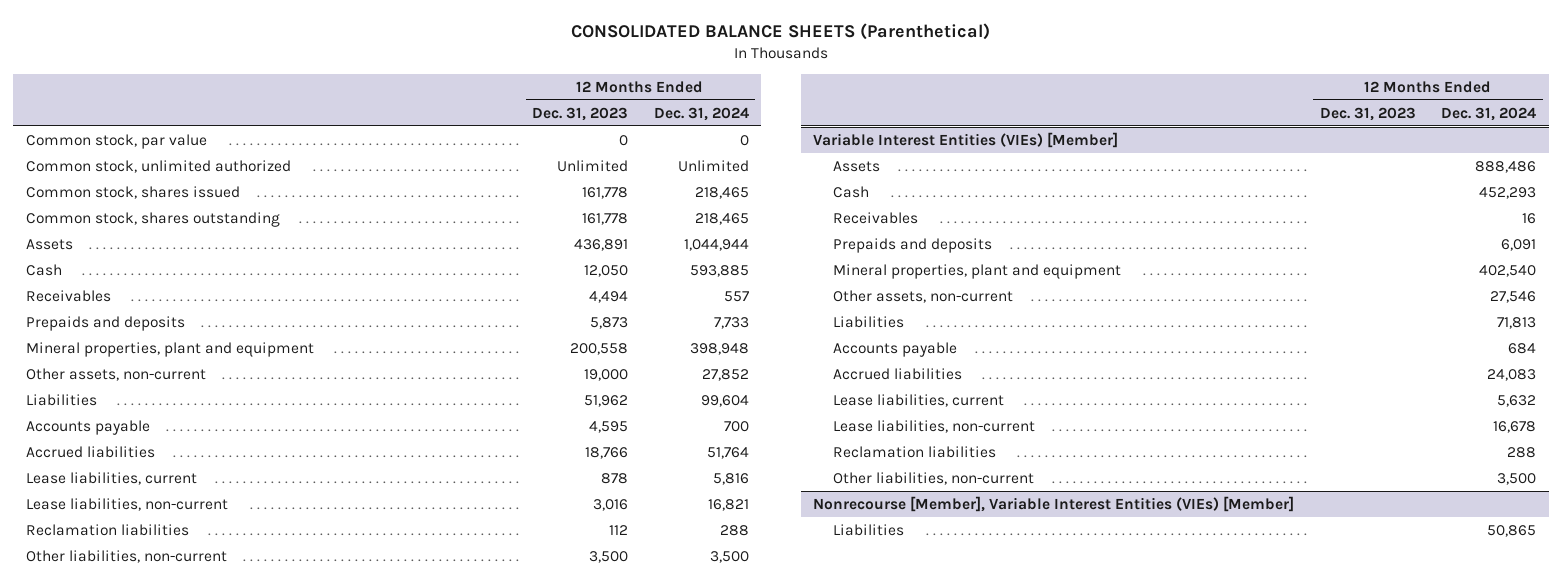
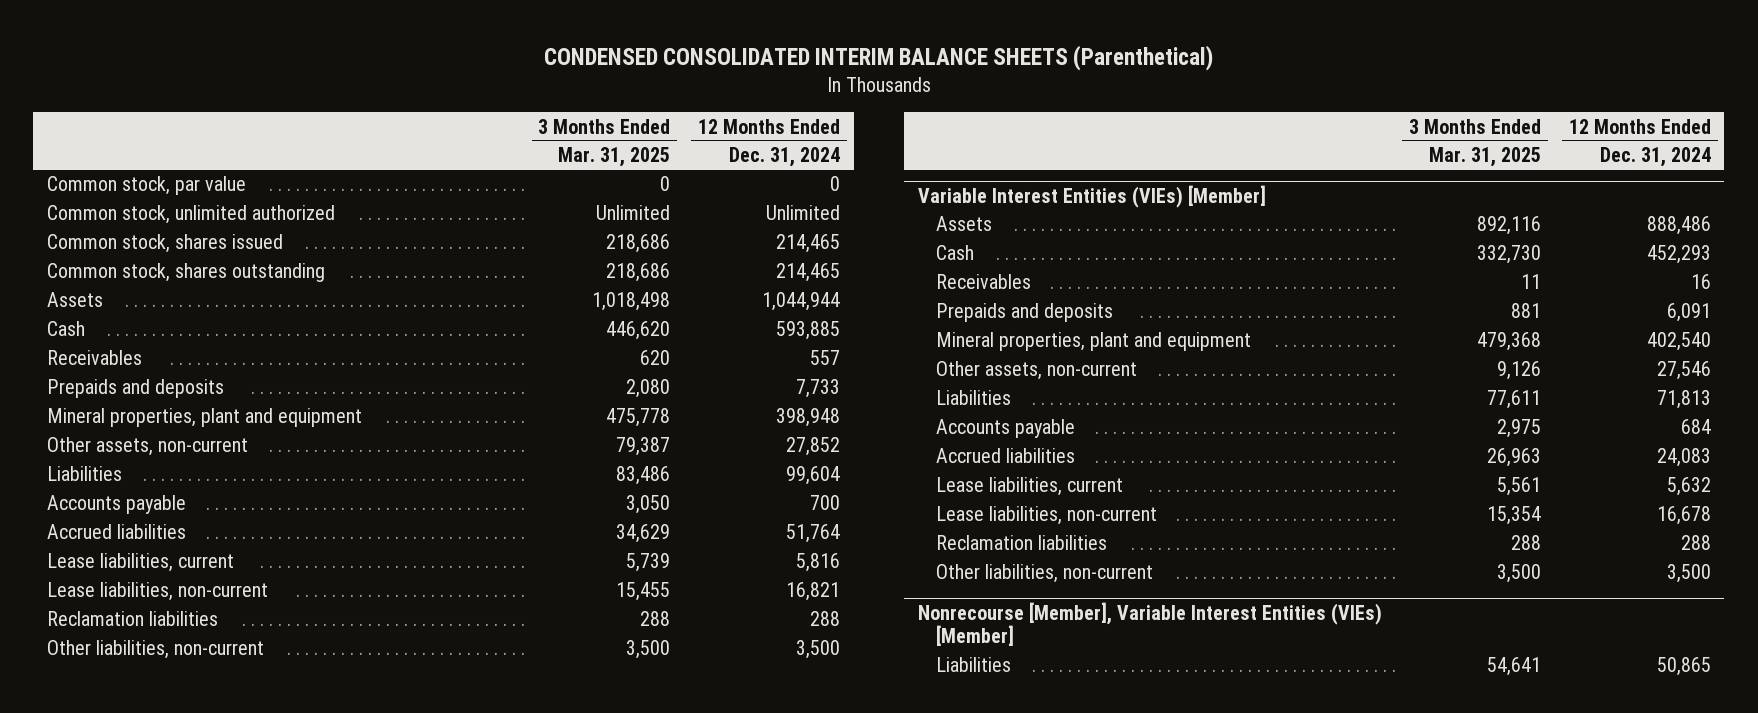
- CONSOLIDATED BALANCE SHEETS (Parenthetical)
+ CONDENSED CONSOLIDATED INTERIM BALANCE SHEETS (Parenthetical)
- | 12 Months Ended Dec. 31, 2023 | 12 Months Ended Dec. 31, 2024
+ | 3 Months Ended Mar. 31, 2025 | 12 Months Ended Dec. 31, 2024
- Common stock, shares issued | 161,778 | 218,465
- Common stock, shares outstanding | 161,778 | 218,465
+ Common stock, shares issued | 218,686 | 214,465
+ Common stock, shares outstanding | 218,686 | 214,465

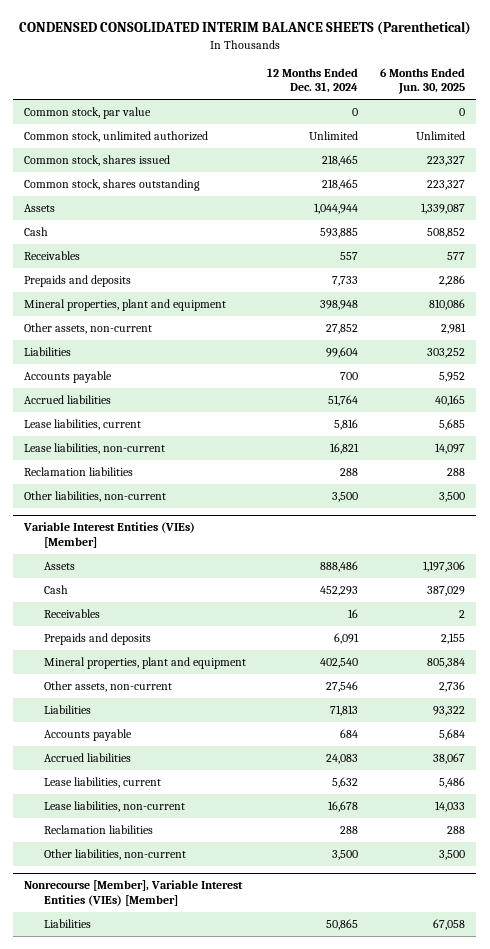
- | 3 Months Ended Mar. 31, 2025 | 12 Months Ended Dec. 31, 2024
+ | 12 Months Ended Dec. 31, 2024 | 6 Months Ended Jun. 30, 2025
- Common stock, shares issued | 218,686 | 214,465
- Common stock, shares outstanding | 218,686 | 214,465
+ Common stock, shares issued | 218,465 | 223,327
+ Common stock, shares outstanding | 218,465 | 223,327

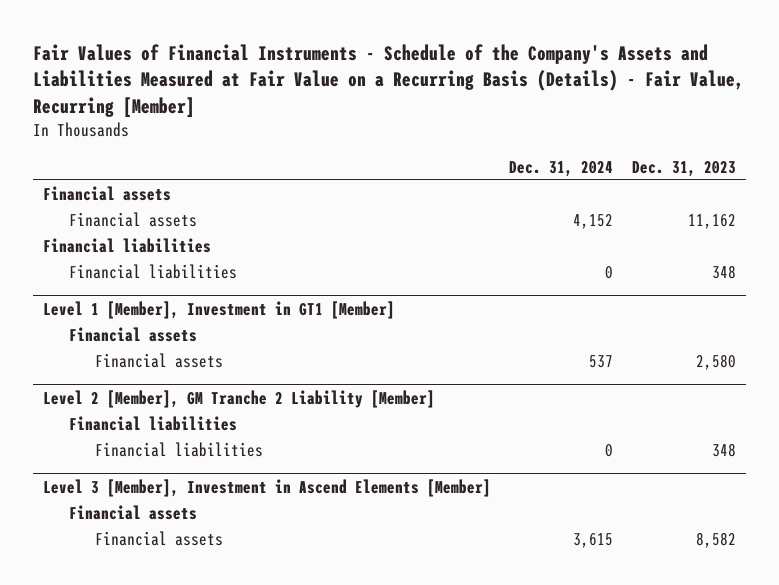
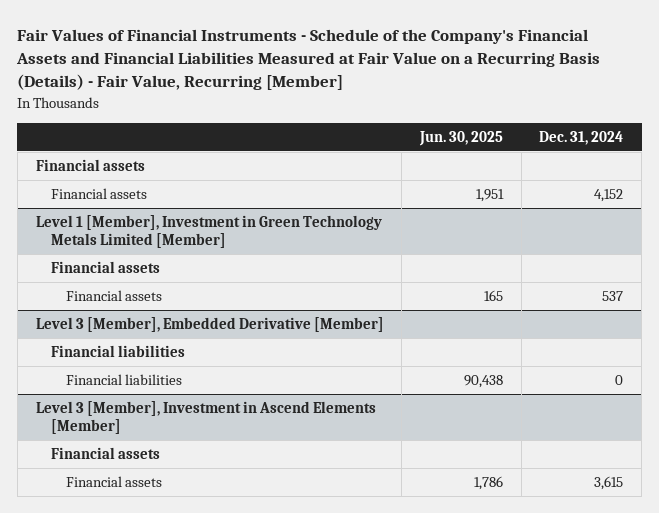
- Fair Values of Financial Instruments - Schedule of the Company's Assets and Liabilities Measured at Fair Value on a Recurring Basis (Details) - Fair Value, Recurring [Member]
+ Fair Values of Financial Instruments - Schedule of the Company's Financial Assets and Financial Liabilities Measured at Fair Value on a Recurring Basis (Details) - Fair Value, Recurring [Member]
- | Dec. 31, 2024 | Dec. 31, 2023
+ | Jun. 30, 2025 | Dec. 31, 2024
- Financial liabilities
- Financial liabilities | 0 | 348
- Level 1 [Member], Investment in GT1 [Member]
+ Level 1 [Member], Investment in Green Technology Metals Limited [Member]
- Level 2 [Member], GM Tranche 2 Liability [Member]
+ Level 3 [Member], Embedded Derivative [Member]

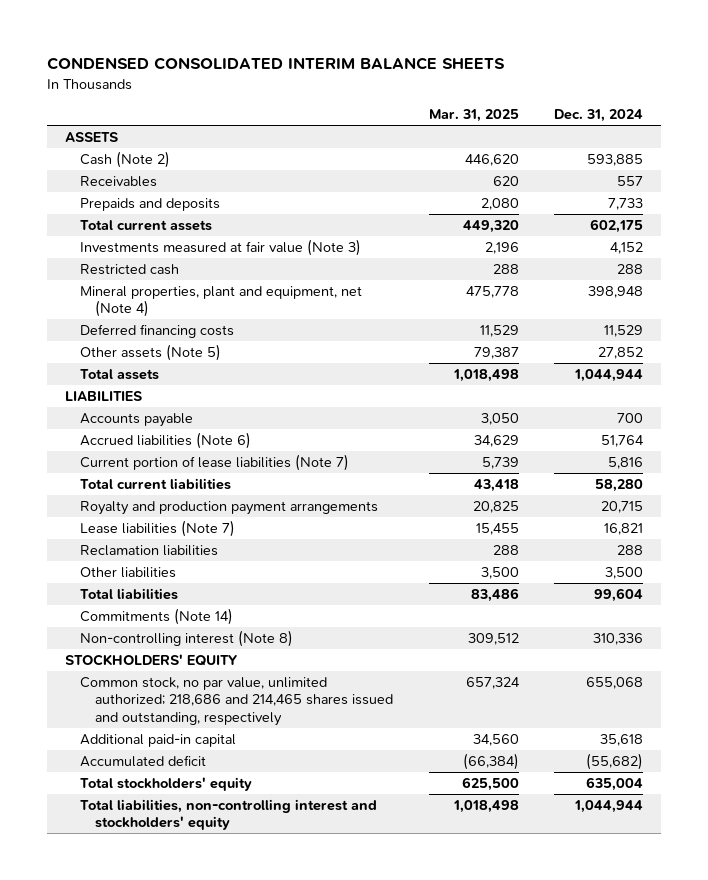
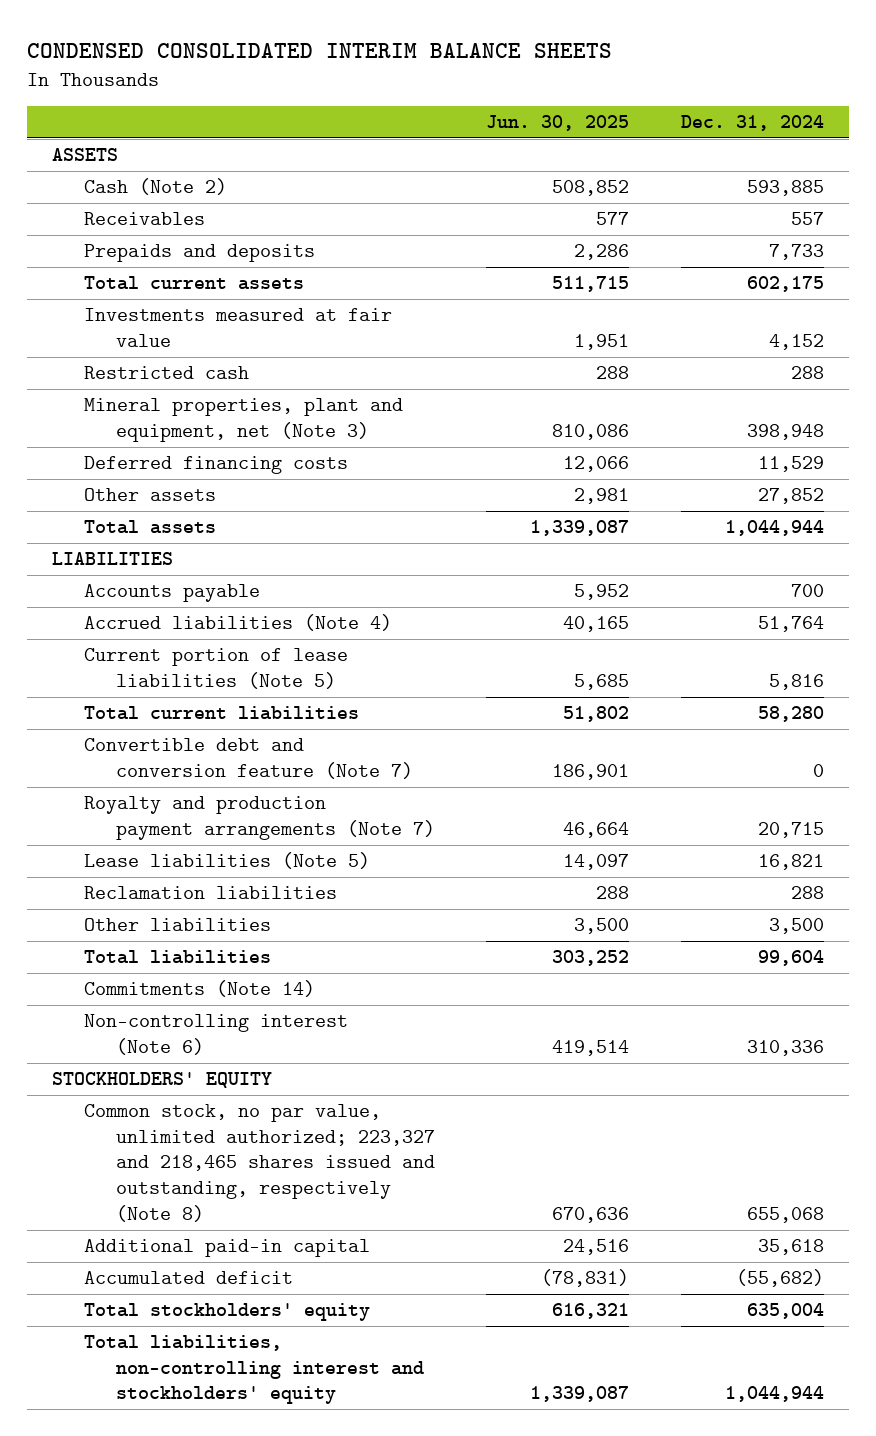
- | Mar. 31, 2025 | Dec. 31, 2024
+ | Jun. 30, 2025 | Dec. 31, 2024
- Investments measured at fair value (Note 3) | 2,196 | 4,152
+ Investments measured at fair value | 1,951 | 4,152
- Mineral properties, plant and equipment, net (Note 4) | 475,778 | 398,948
+ Mineral properties, plant and equipment, net (Note 3) | 810,086 | 398,948
- Other assets (Note 5) | 79,387 | 27,852
+ Other assets | 2,981 | 27,852
- Accrued liabilities (Note 6) | 34,629 | 51,764
- Current portion of lease liabilities (Note 7) | 5,739 | 5,816
+ Accrued liabilities (Note 4) | 40,165 | 51,764
+ Current portion of lease liabilities (Note 5) | 5,685 | 5,816
- Royalty and production payment arrangements | 20,825 | 20,715
- Lease liabilities (Note 7) | 15,455 | 16,821
+ Convertible debt and conversion feature (Note 7) | 186,901 | 0
+ Royalty and production payment arrangements (Note 7) | 46,664 | 20,715
+ Lease liabilities (Note 5) | 14,097 | 16,821
- Non-controlling interest (Note 8) | 309,512 | 310,336
+ Non-controlling interest (Note 6) | 419,514 | 310,336
- Common stock, no par value, unlimited authorized; 218,686 and 214,465 shares issued and outstanding, respectively | 657,324 | 655,068
+ Common stock, no par value, unlimited authorized; 223,327 and 218,465 shares issued and outstanding, respectively (Note 8) | 670,636 | 655,068

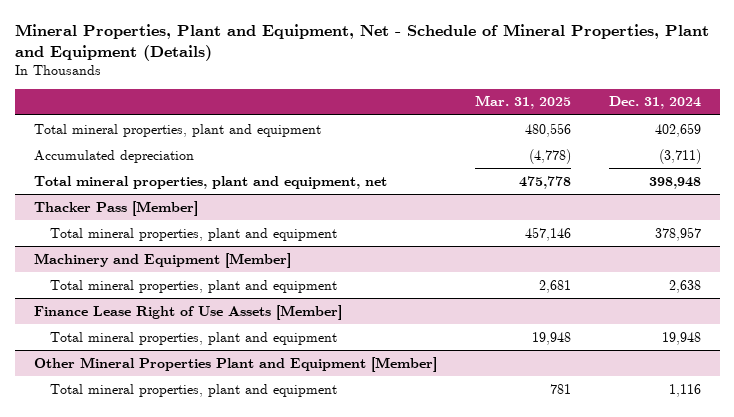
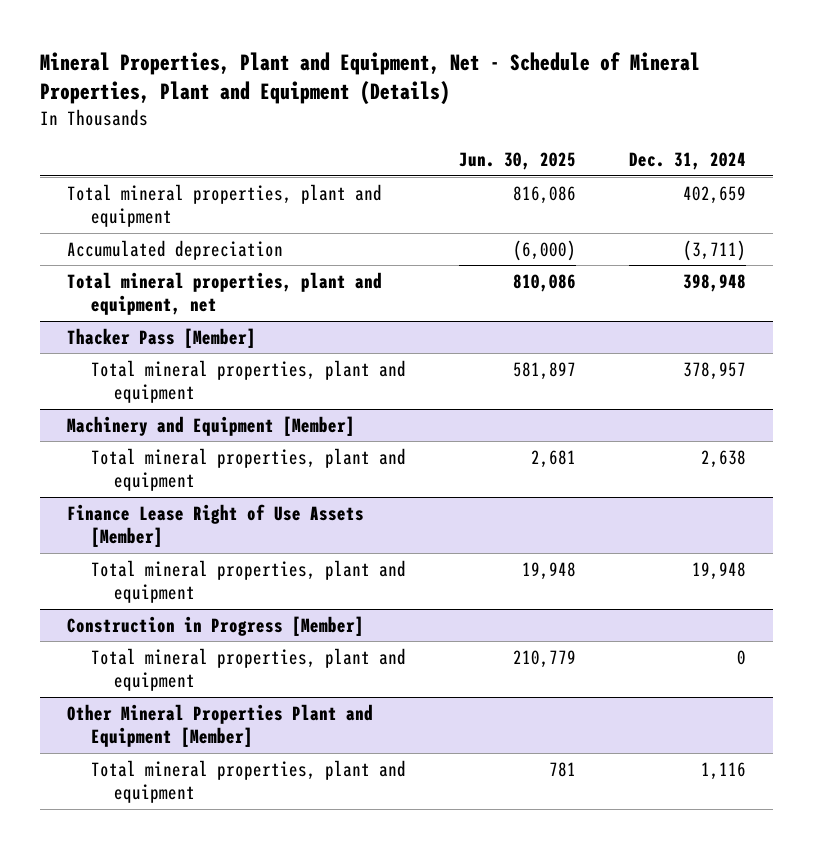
- | Mar. 31, 2025 | Dec. 31, 2024
+ | Jun. 30, 2025 | Dec. 31, 2024
+ Construction in Progress [Member]
+ Total mineral properties, plant and equipment | 210,779 | 0

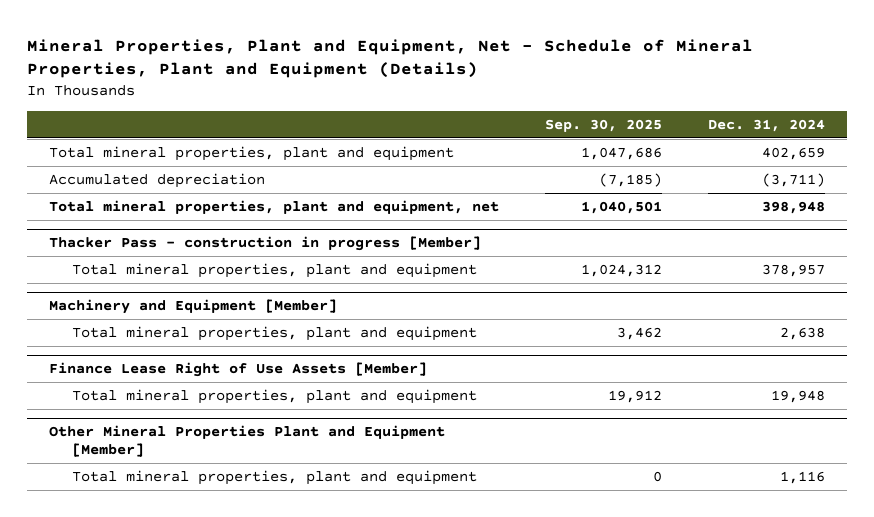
- | Jun. 30, 2025 | Dec. 31, 2024
+ | Sep. 30, 2025 | Dec. 31, 2024
- Thacker Pass [Member]
+ Thacker Pass - construction in progress [Member]
- Construction in Progress [Member]
- Total mineral properties, plant and equipment | 210,779 | 0

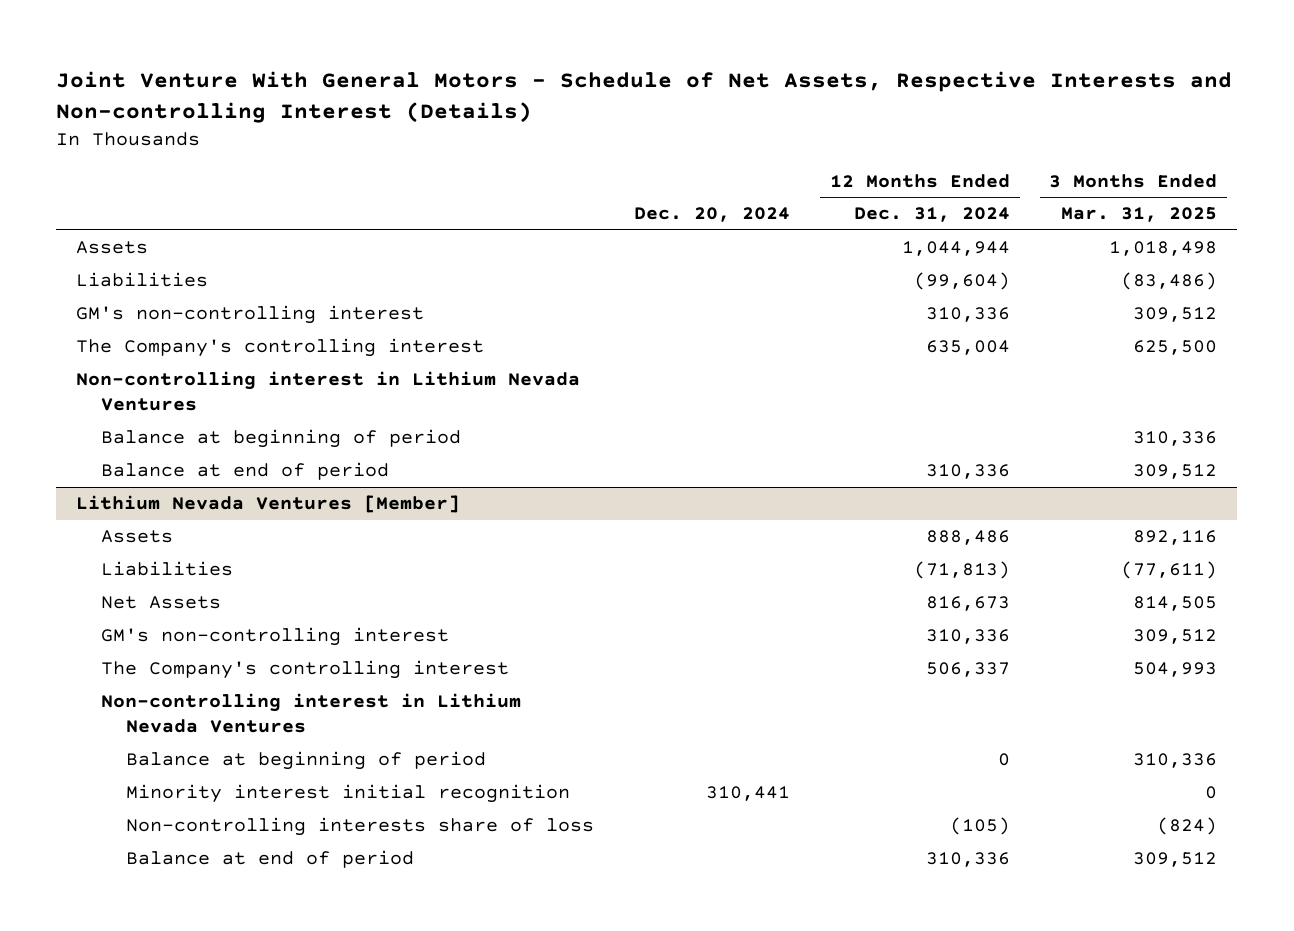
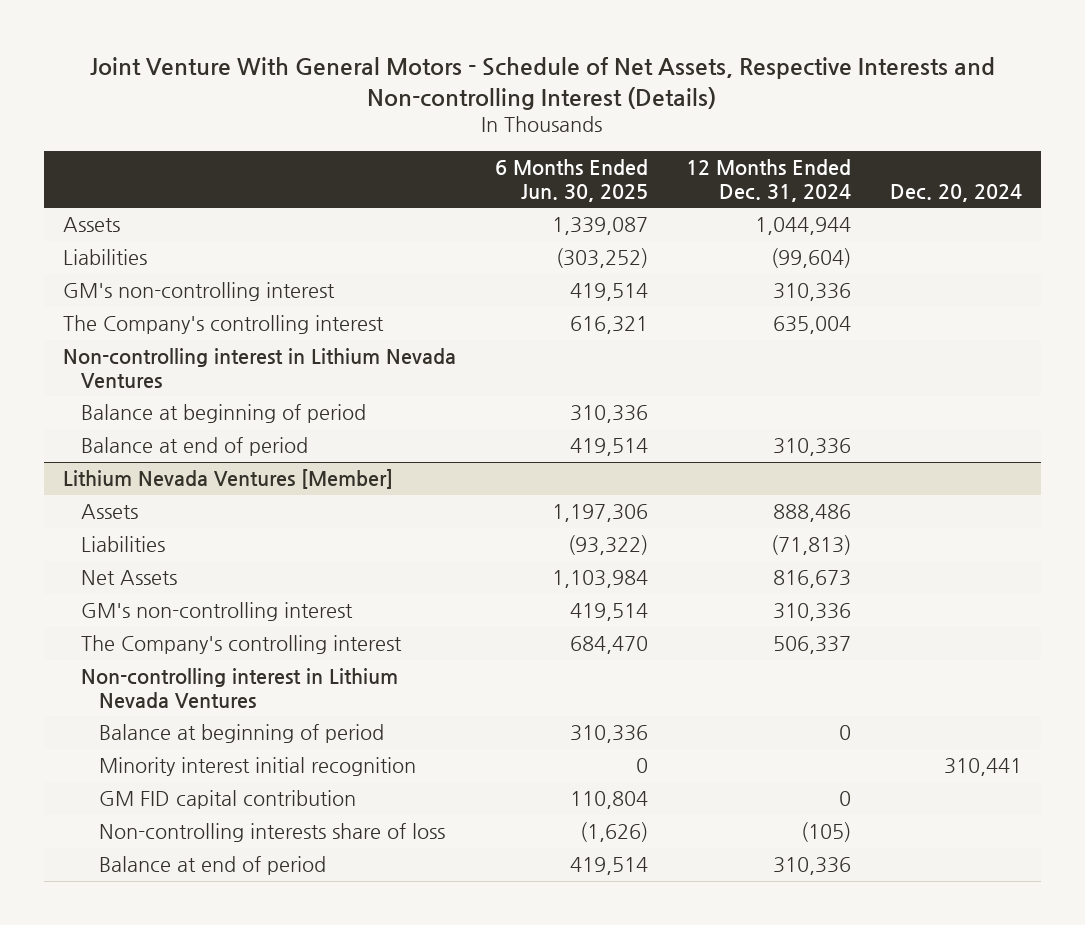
- | Dec. 20, 2024 | 12 Months Ended Dec. 31, 2024 | 3 Months Ended Mar. 31, 2025
+ | 6 Months Ended Jun. 30, 2025 | 12 Months Ended Dec. 31, 2024 | Dec. 20, 2024
@ Lithium Nevada Ventures [Member]
+ GM FID capital contribution | 110,804 | 0 |

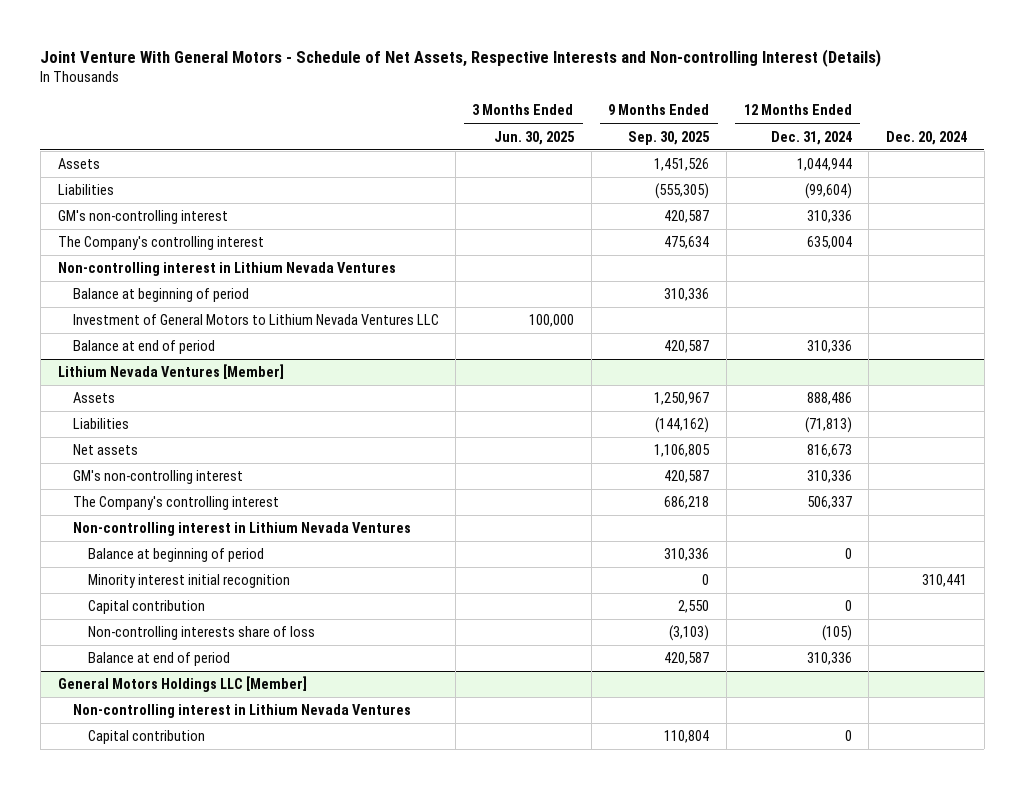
- | 6 Months Ended Jun. 30, 2025 | 12 Months Ended Dec. 31, 2024 | Dec. 20, 2024
+ | 3 Months Ended Jun. 30, 2025 | 9 Months Ended Sep. 30, 2025 | 12 Months Ended Dec. 31, 2024 | Dec. 20, 2024
+ Investment of General Motors to Lithium Nevada Ventures LLC | 100,000 | | |
@ Lithium Nevada Ventures [Member]
- Net Assets | 1,103,984 | 816,673 |
+ Net assets | | 1,106,805 | 816,673 |
- GM FID capital contribution | 110,804 | 0 |
+ Capital contribution | | 2,550 | 0 |
+ General Motors Holdings LLC [Member]
+ Non-controlling interest in Lithium Nevada Ventures
+ Capital contribution | | 110,804 | 0 |

